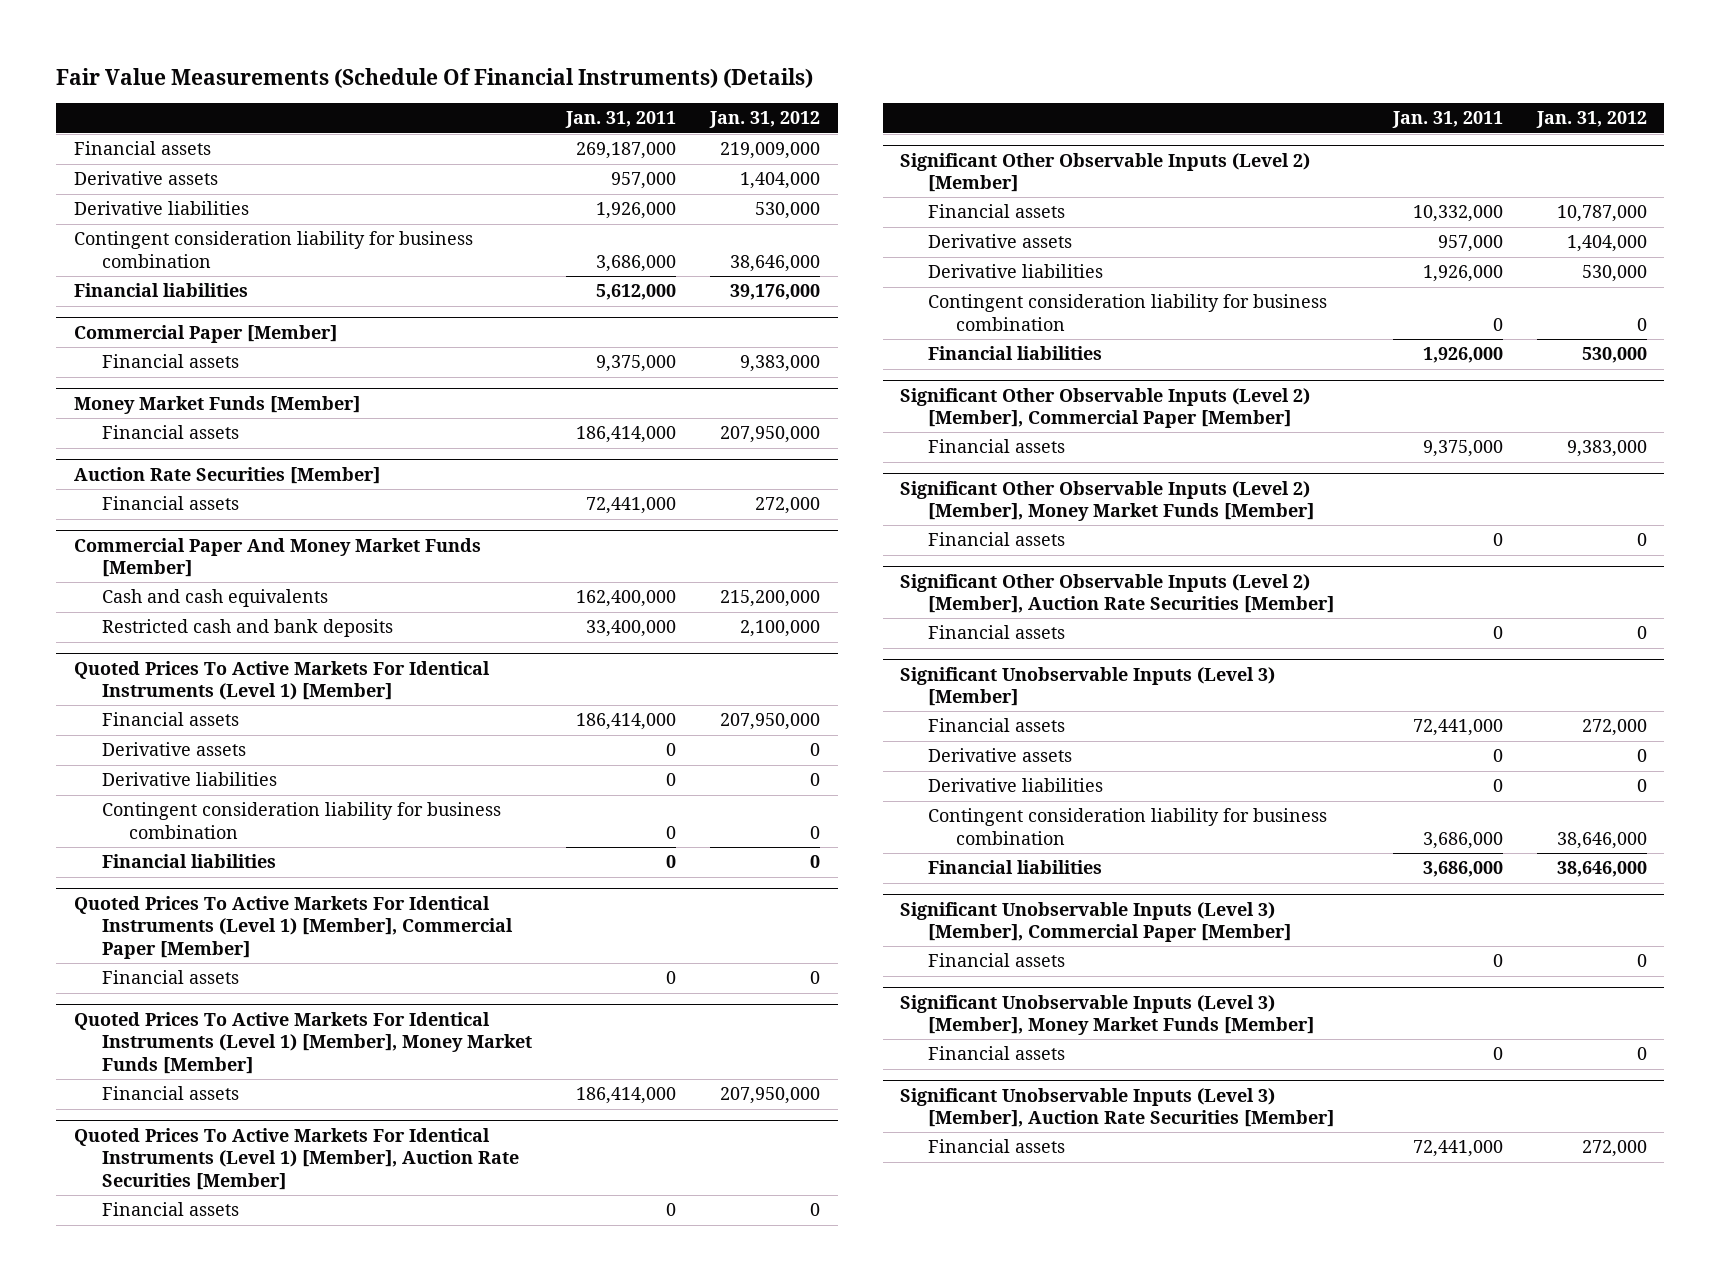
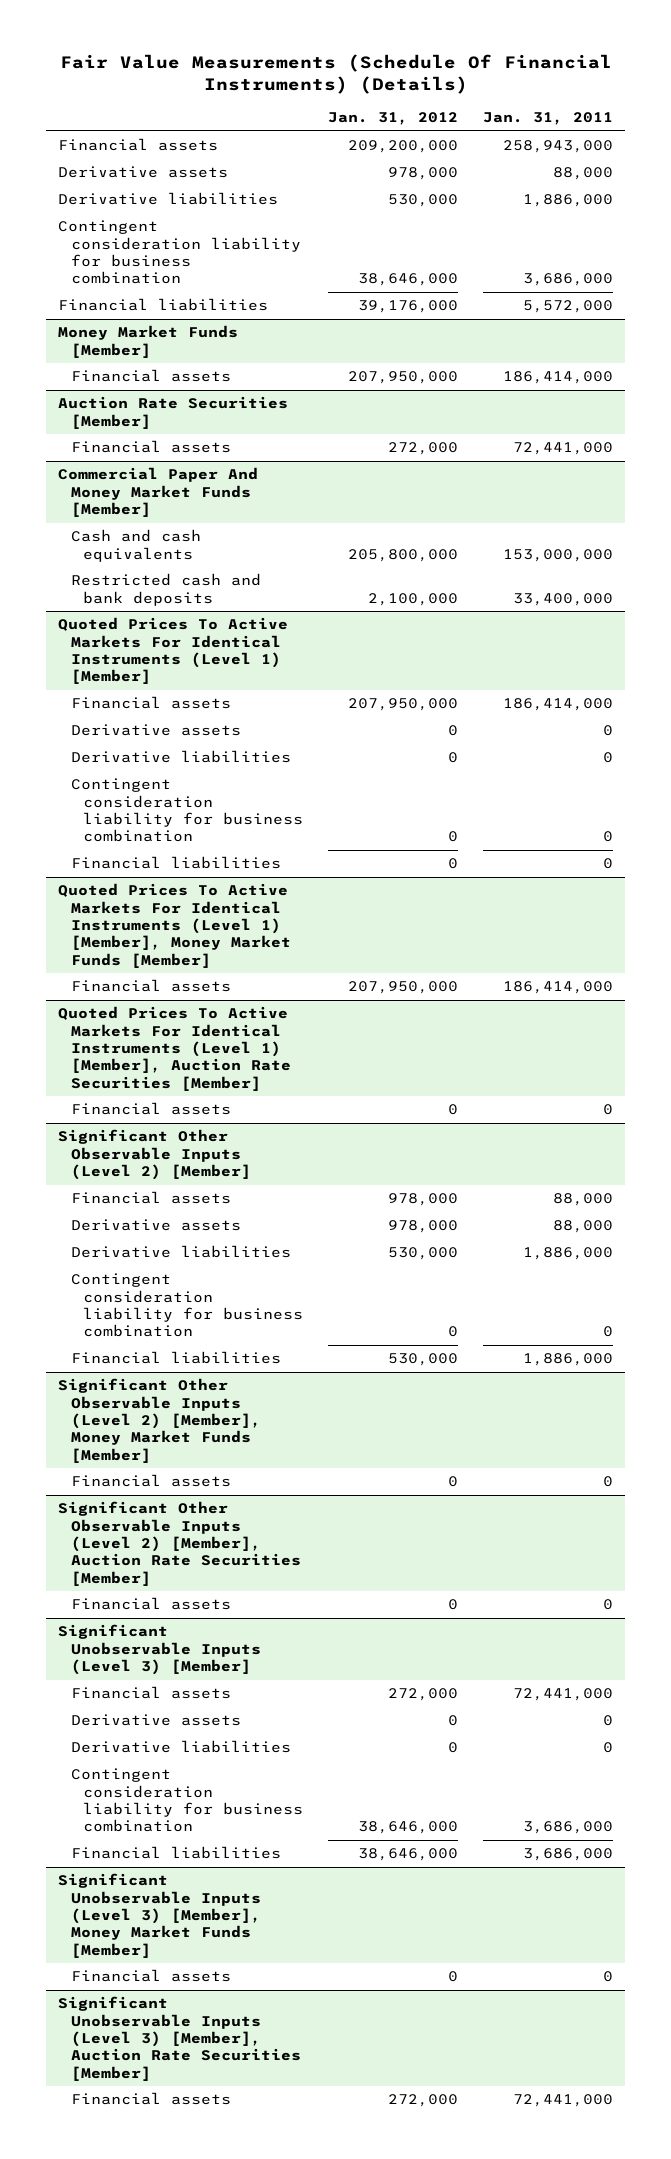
- | Jan. 31, 2011 | Jan. 31, 2012
+ | Jan. 31, 2012 | Jan. 31, 2011
- Financial assets | 269,187,000 | 219,009,000
- Derivative assets | 957,000 | 1,404,000
- Derivative liabilities | 1,926,000 | 530,000
+ Financial assets | 209,200,000 | 258,943,000
+ Derivative assets | 978,000 | 88,000
+ Derivative liabilities | 530,000 | 1,886,000
- Financial liabilities | 5,612,000 | 39,176,000
- Commercial Paper [Member]
- Financial assets | 9,375,000 | 9,383,000
+ Financial liabilities | 39,176,000 | 5,572,000
@ Commercial Paper And Money Market Funds [Member]
- Cash and cash equivalents | 162,400,000 | 215,200,000
+ Cash and cash equivalents | 205,800,000 | 153,000,000
- Quoted Prices To Active Markets For Identical Instruments (Level 1) [Member], Commercial Paper [Member]
- Financial assets | 0 | 0
@ Significant Other Observable Inputs (Level 2) [Member]
- Financial assets | 10,332,000 | 10,787,000
- Derivative assets | 957,000 | 1,404,000
- Derivative liabilities | 1,926,000 | 530,000
+ Financial assets | 978,000 | 88,000
+ Derivative assets | 978,000 | 88,000
+ Derivative liabilities | 530,000 | 1,886,000
- Financial liabilities | 1,926,000 | 530,000
- Significant Other Observable Inputs (Level 2) [Member], Commercial Paper [Member]
- Financial assets | 9,375,000 | 9,383,000
@ Significant Other Observable Inputs (Level 2) [Member]
+ Financial liabilities | 530,000 | 1,886,000
- Significant Unobservable Inputs (Level 3) [Member], Commercial Paper [Member]
- Financial assets | 0 | 0

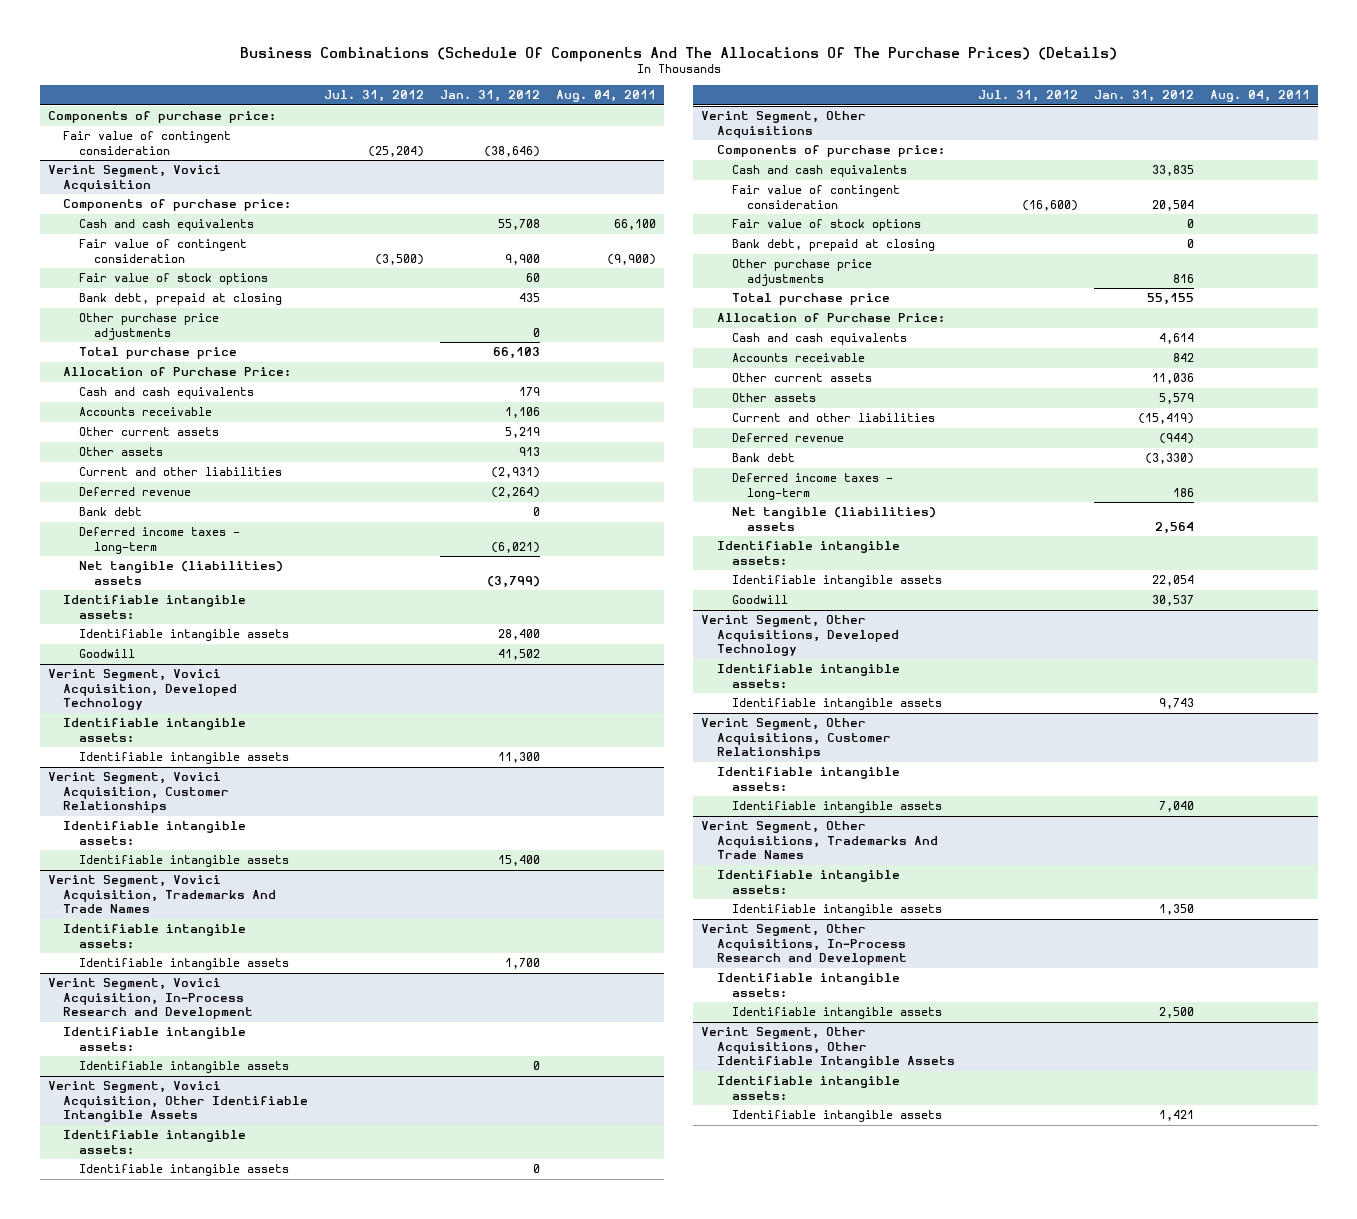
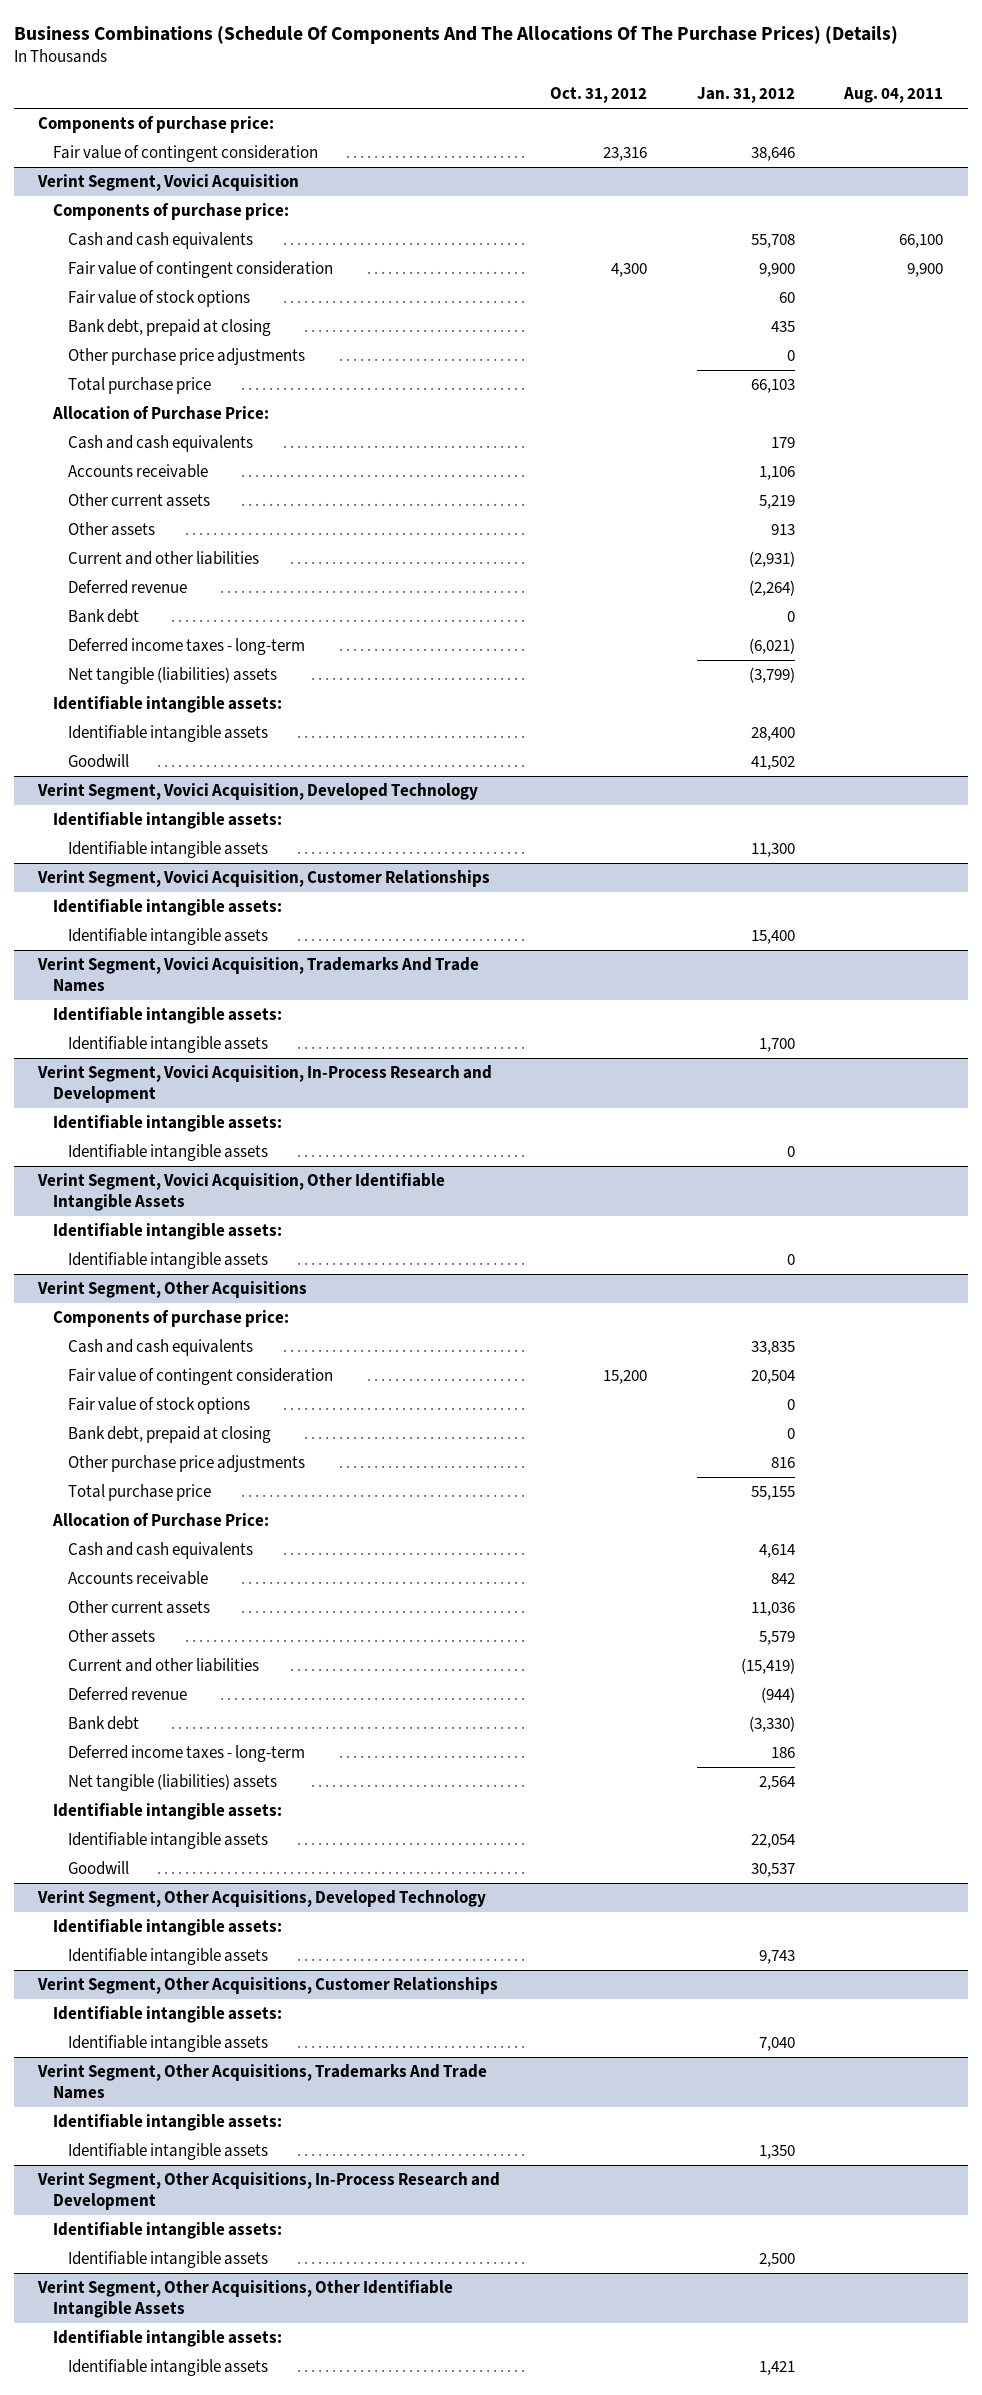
- | Jul. 31, 2012 | Jan. 31, 2012 | Aug. 04, 2011
+ | Oct. 31, 2012 | Jan. 31, 2012 | Aug. 04, 2011
- Fair value of contingent consideration | (25,204) | (38,646) |
+ Fair value of contingent consideration | 23,316 | 38,646 |
@ Verint Segment, Vovici Acquisition
- Fair value of contingent consideration | (3,500) | 9,900 | (9,900)
+ Fair value of contingent consideration | 4,300 | 9,900 | 9,900

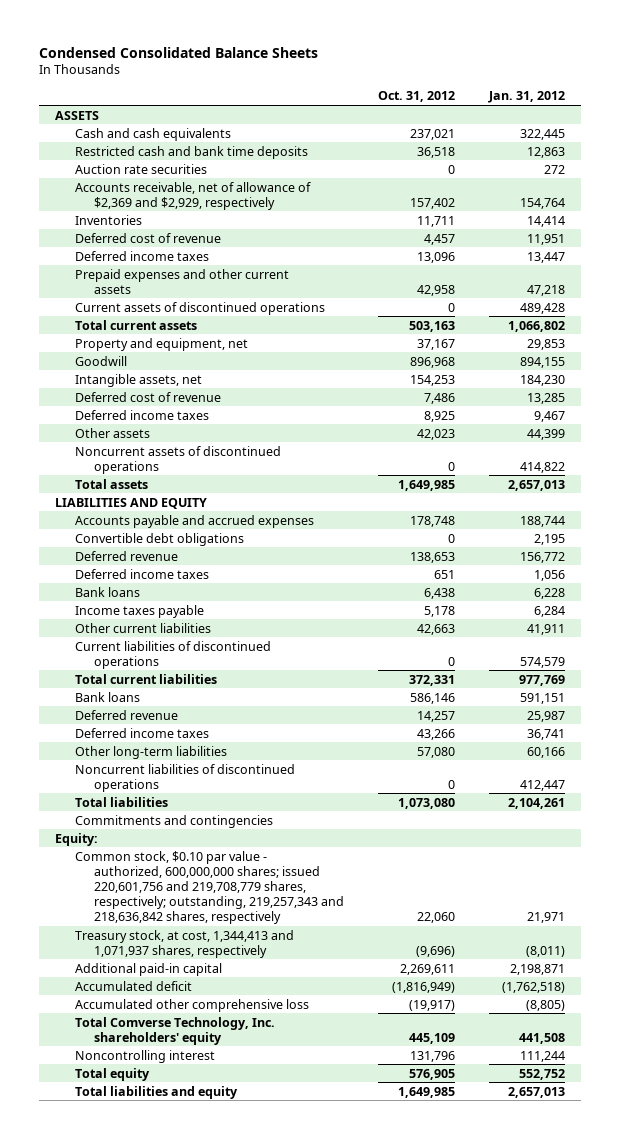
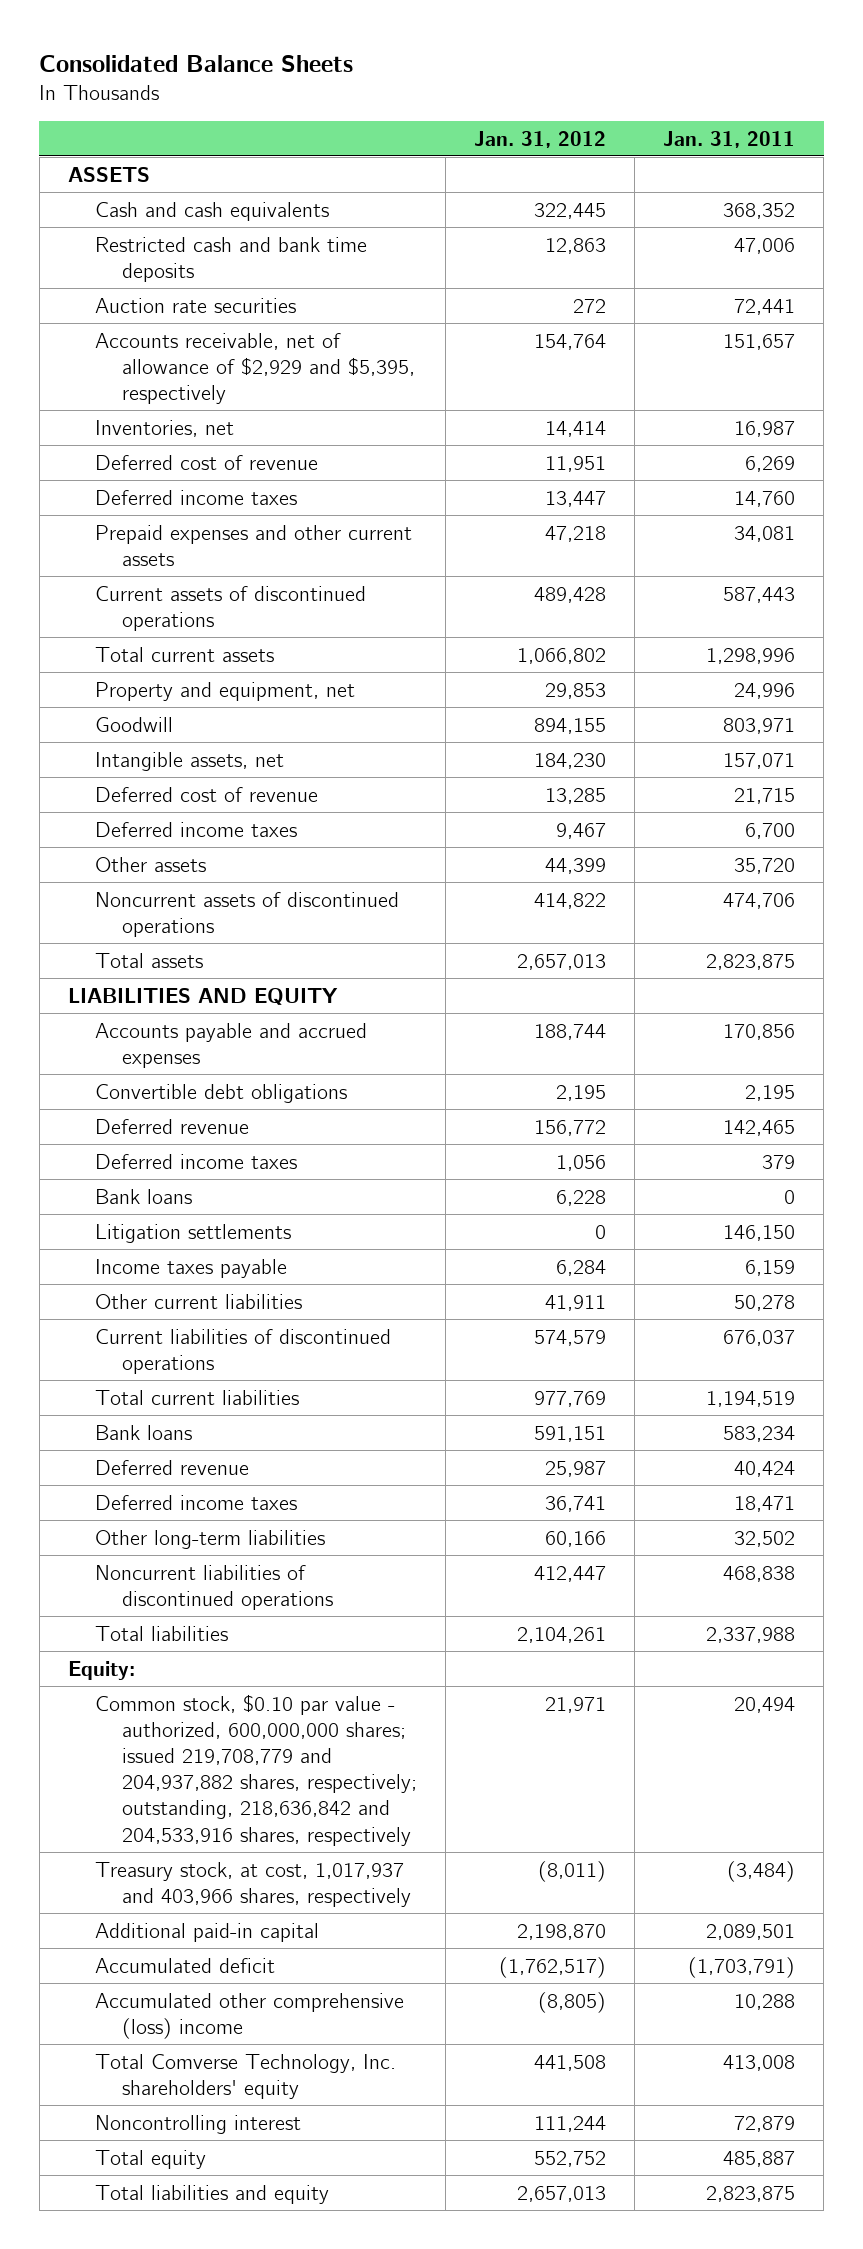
- Condensed Consolidated Balance Sheets
+ Consolidated Balance Sheets
- | Oct. 31, 2012 | Jan. 31, 2012
+ | Jan. 31, 2012 | Jan. 31, 2011
- Accounts receivable, net of allowance of $2,369 and $2,929, respectively | 157,402 | 154,764
- Inventories | 11,711 | 14,414
+ Accounts receivable, net of allowance of $2,929 and $5,395, respectively | 154,764 | 151,657
+ Inventories, net | 14,414 | 16,987
+ Litigation settlements | 0 | 146,150
- Commitments and contingencies
- Common stock, $0.10 par value - authorized, 600,000,000 shares; issued 220,601,756 and 219,708,779 shares, respectively; outstanding, 219,257,343 and 218,636,842 shares, respectively | 22,060 | 21,971
- Treasury stock, at cost, 1,344,413 and 1,071,937 shares, respectively | (9,696) | (8,011)
- Additional paid-in capital | 2,269,611 | 2,198,871
- Accumulated deficit | (1,816,949) | (1,762,518)
- Accumulated other comprehensive loss | (19,917) | (8,805)
+ Common stock, $0.10 par value - authorized, 600,000,000 shares; issued 219,708,779 and 204,937,882 shares, respectively; outstanding, 218,636,842 and 204,533,916 shares, respectively | 21,971 | 20,494
+ Treasury stock, at cost, 1,017,937 and 403,966 shares, respectively | (8,011) | (3,484)
+ Additional paid-in capital | 2,198,870 | 2,089,501
+ Accumulated deficit | (1,762,517) | (1,703,791)
+ Accumulated other comprehensive (loss) income | (8,805) | 10,288

